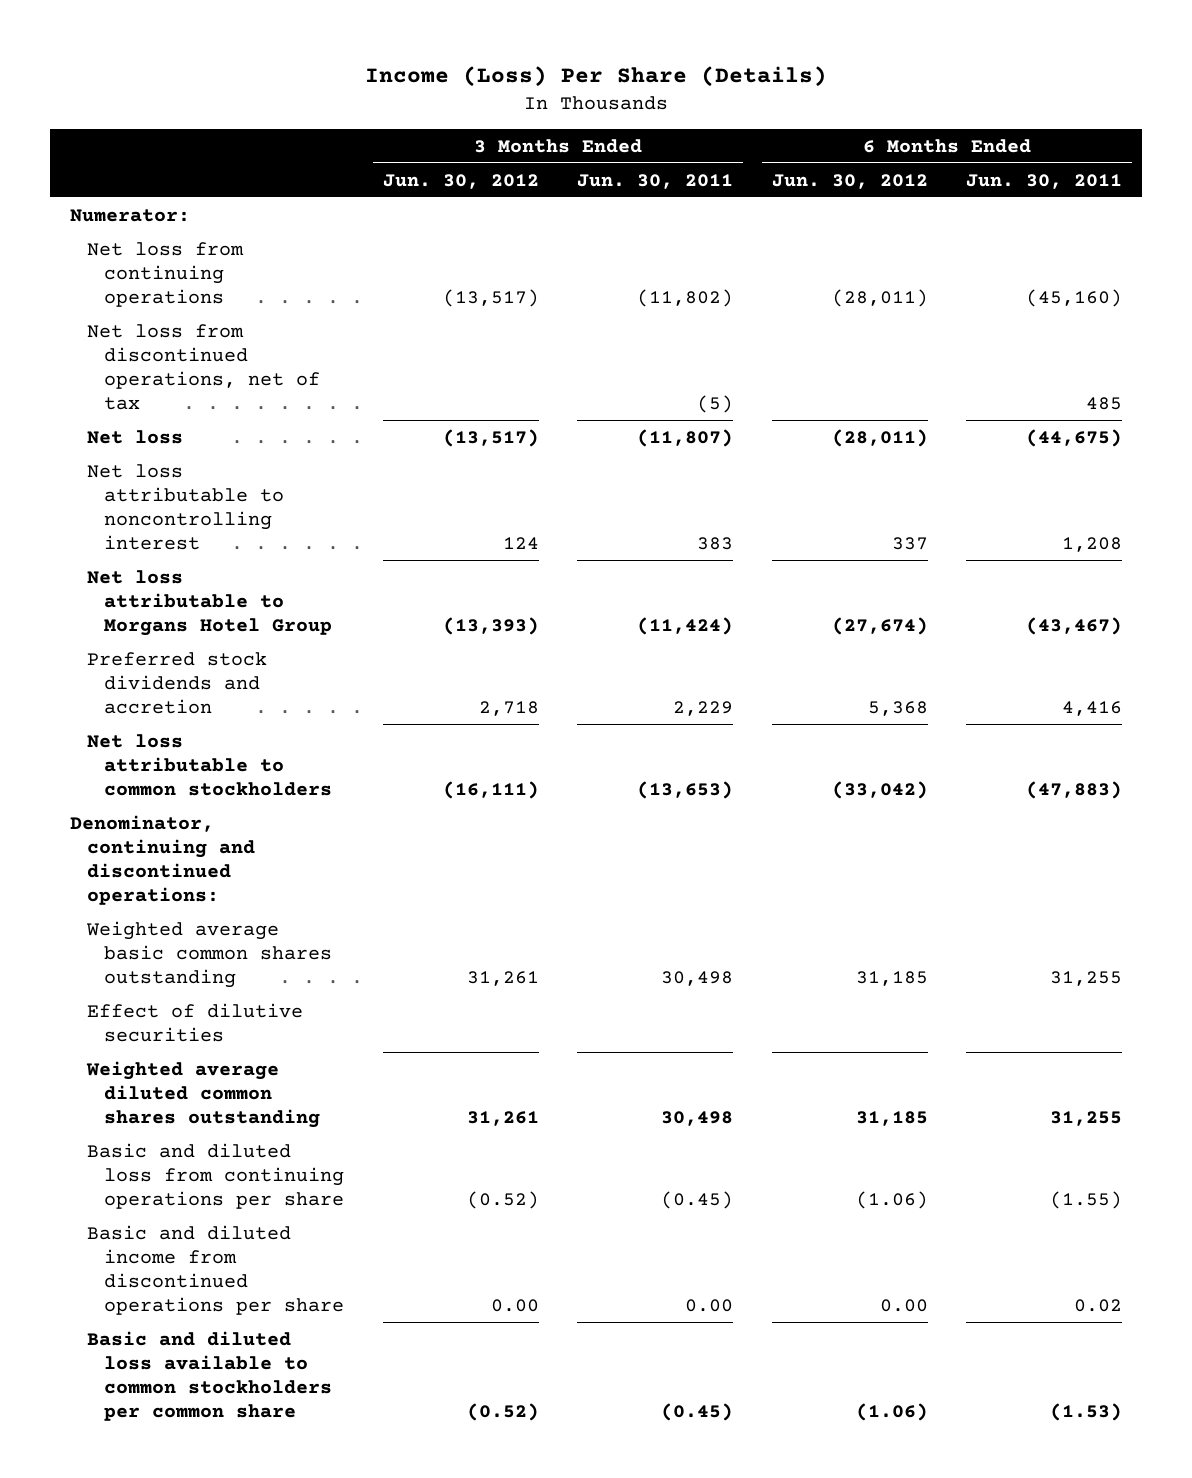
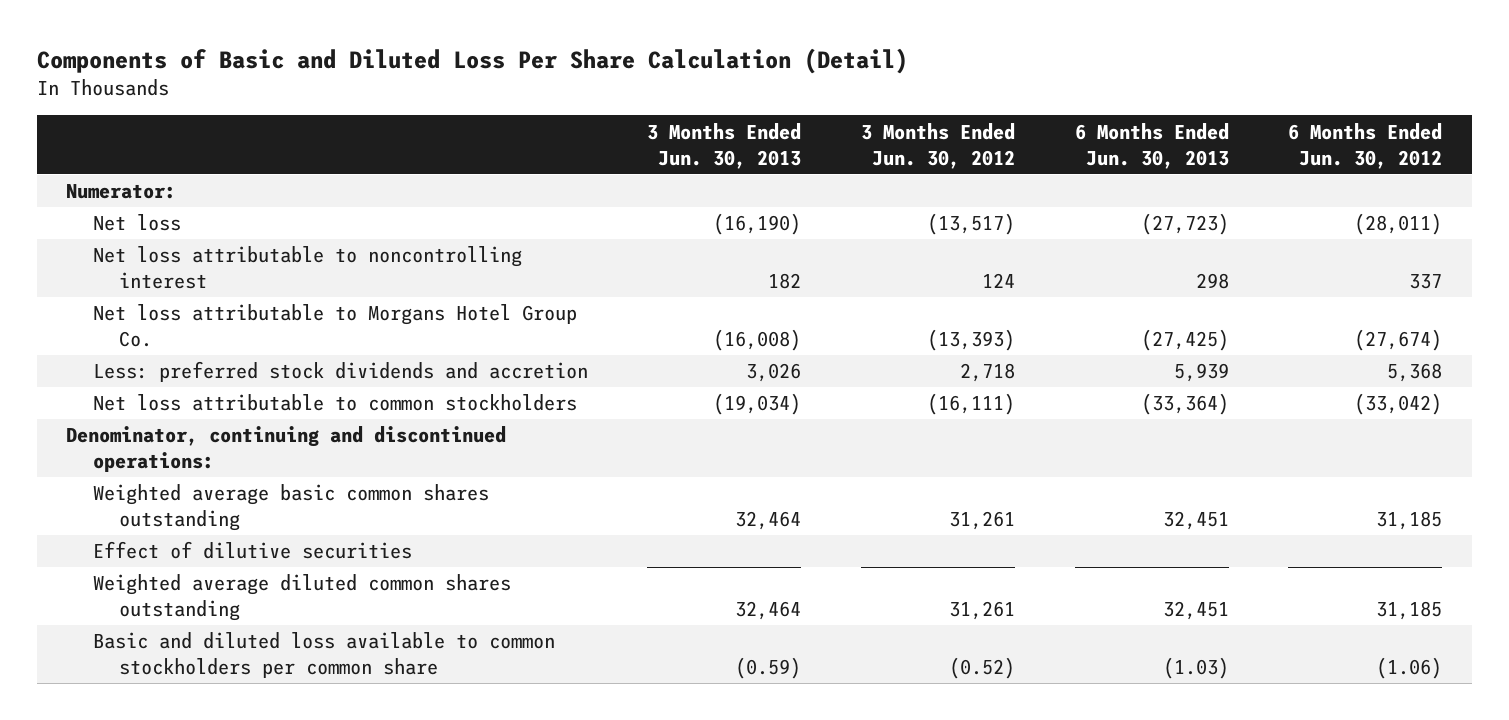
- Income (Loss) Per Share (Details)
+ Components of Basic and Diluted Loss Per Share Calculation (Detail)
- | 3 Months Ended Jun. 30, 2012 | 3 Months Ended Jun. 30, 2011 | 6 Months Ended Jun. 30, 2012 | 6 Months Ended Jun. 30, 2011
+ | 3 Months Ended Jun. 30, 2013 | 3 Months Ended Jun. 30, 2012 | 6 Months Ended Jun. 30, 2013 | 6 Months Ended Jun. 30, 2012
- Net loss from continuing operations | (13,517) | (11,802) | (28,011) | (45,160)
- Net loss from discontinued operations, net of tax | | (5) | | 485
- Net loss attributable to Morgans Hotel Group | (13,393) | (11,424) | (27,674) | (43,467)
- Preferred stock dividends and accretion | 2,718 | 2,229 | 5,368 | 4,416
+ Net loss attributable to Morgans Hotel Group Co. | (16,008) | (13,393) | (27,425) | (27,674)
+ Less: preferred stock dividends and accretion | 3,026 | 2,718 | 5,939 | 5,368
- Basic and diluted loss from continuing operations per share | (0.52) | (0.45) | (1.06) | (1.55)
- Basic and diluted income from discontinued operations per share | 0.00 | 0.00 | 0.00 | 0.02

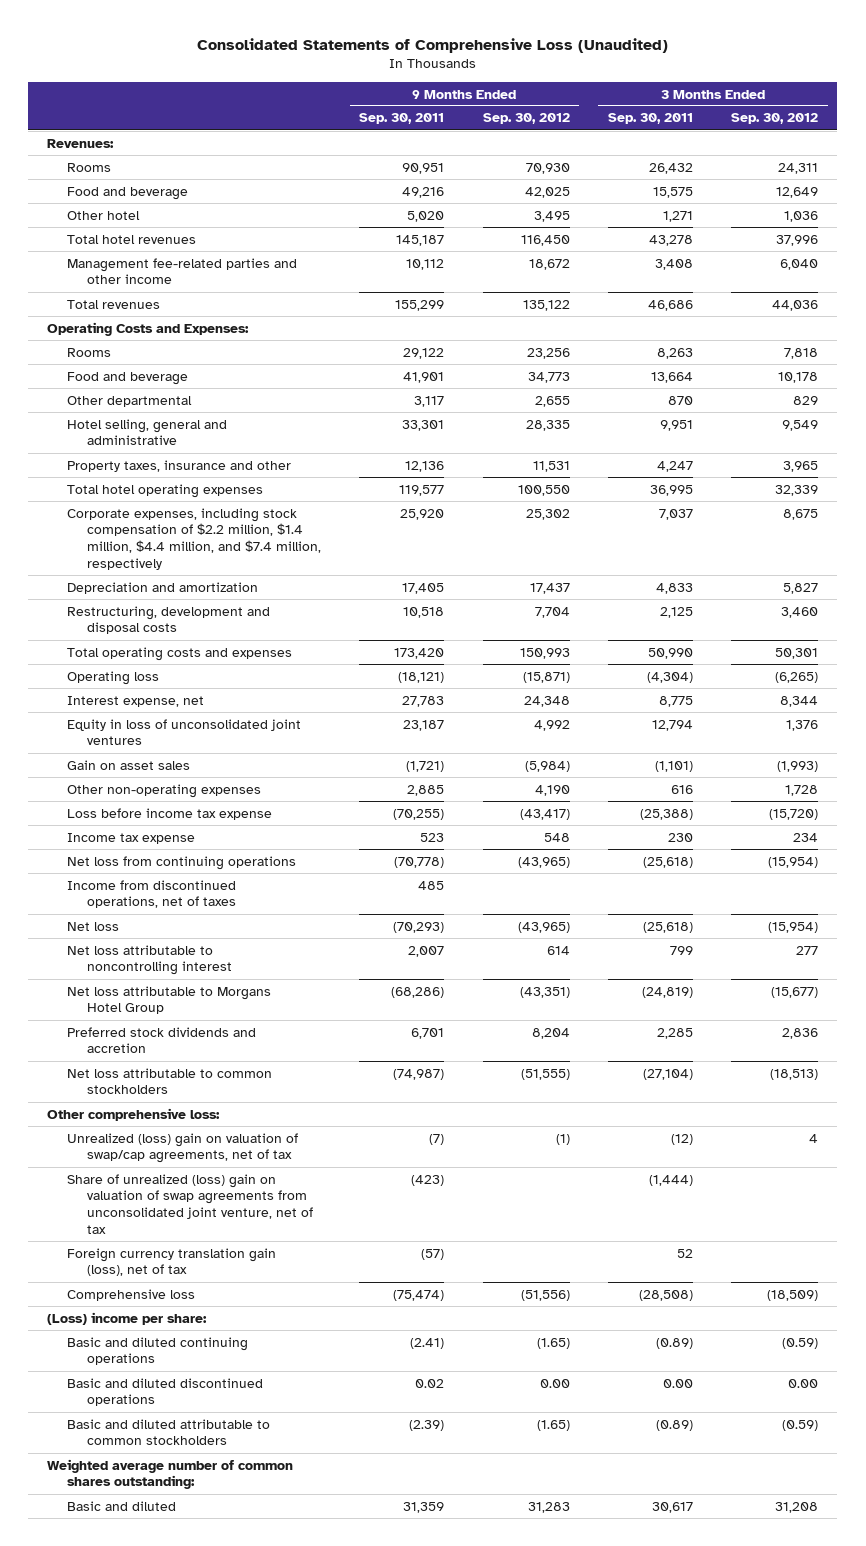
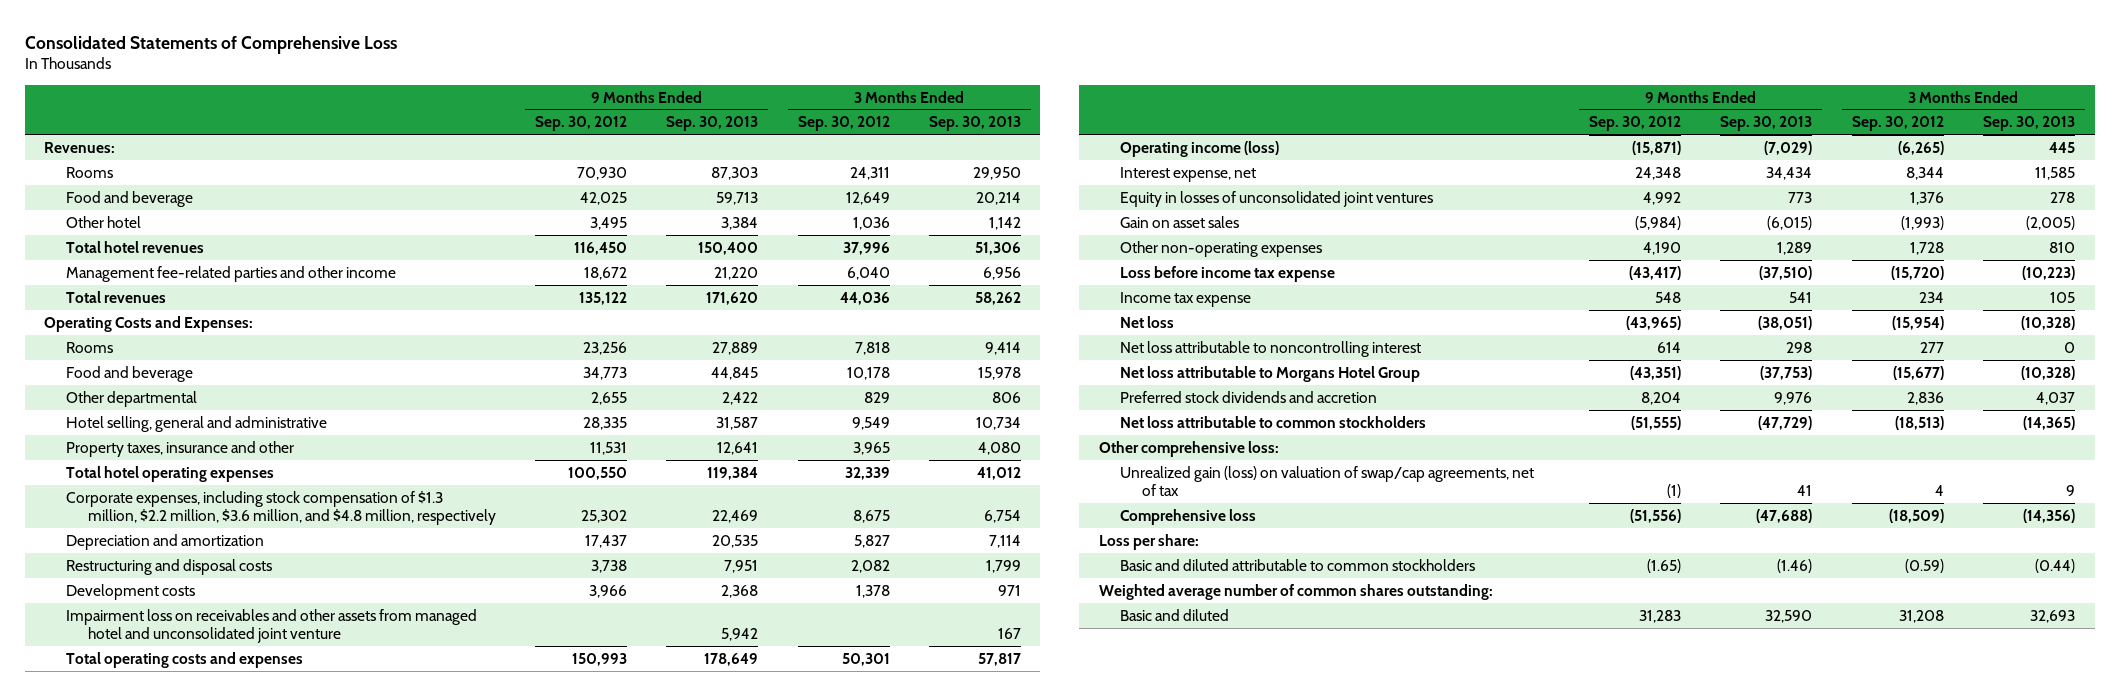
- Consolidated Statements of Comprehensive Loss (Unaudited)
+ Consolidated Statements of Comprehensive Loss
- | 9 Months Ended Sep. 30, 2011 | 9 Months Ended Sep. 30, 2012 | 3 Months Ended Sep. 30, 2011 | 3 Months Ended Sep. 30, 2012
+ | 9 Months Ended Sep. 30, 2012 | 9 Months Ended Sep. 30, 2013 | 3 Months Ended Sep. 30, 2012 | 3 Months Ended Sep. 30, 2013
- Corporate expenses, including stock compensation of $2.2 million, $1.4 million, $4.4 million, and $7.4 million, respectively | 25,920 | 25,302 | 7,037 | 8,675
+ Corporate expenses, including stock compensation of $1.3 million, $2.2 million, $3.6 million, and $4.8 million, respectively | 25,302 | 22,469 | 8,675 | 6,754
- Restructuring, development and disposal costs | 10,518 | 7,704 | 2,125 | 3,460
+ Restructuring and disposal costs | 3,738 | 7,951 | 2,082 | 1,799
+ Development costs | 3,966 | 2,368 | 1,378 | 971
+ Impairment loss on receivables and other assets from managed hotel and unconsolidated joint venture | | 5,942 | | 167
- Operating loss | (18,121) | (15,871) | (4,304) | (6,265)
+ Operating income (loss) | (15,871) | (7,029) | (6,265) | 445
- Equity in loss of unconsolidated joint ventures | 23,187 | 4,992 | 12,794 | 1,376
+ Equity in losses of unconsolidated joint ventures | 4,992 | 773 | 1,376 | 278
- Net loss from continuing operations | (70,778) | (43,965) | (25,618) | (15,954)
- Income from discontinued operations, net of taxes | 485 | | |
- Unrealized (loss) gain on valuation of swap/cap agreements, net of tax | (7) | (1) | (12) | 4
- Share of unrealized (loss) gain on valuation of swap agreements from unconsolidated joint venture, net of tax | (423) | | (1,444) |
- Foreign currency translation gain (loss), net of tax | (57) | | 52 |
+ Unrealized gain (loss) on valuation of swap/cap agreements, net of tax | (1) | 41 | 4 | 9
- (Loss) income per share:
- Basic and diluted continuing operations | (2.41) | (1.65) | (0.89) | (0.59)
- Basic and diluted discontinued operations | 0.02 | 0.00 | 0.00 | 0.00
+ Loss per share:

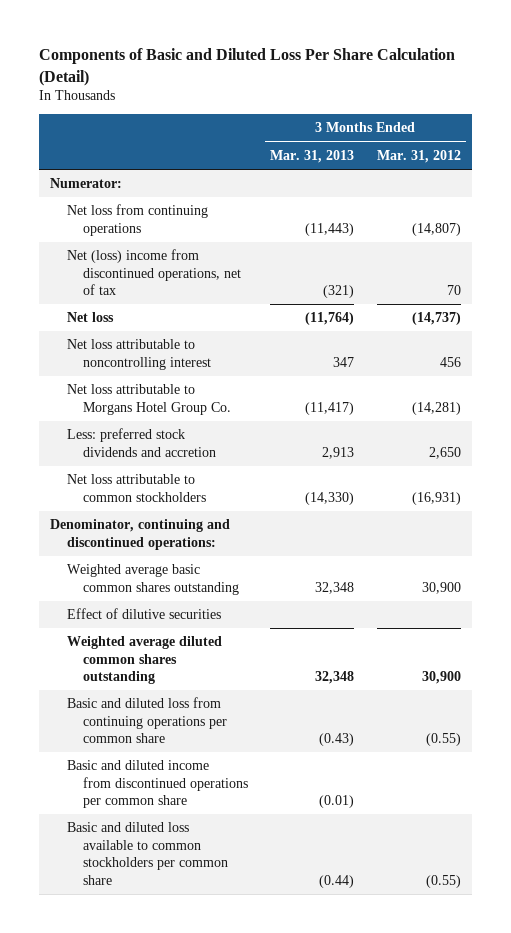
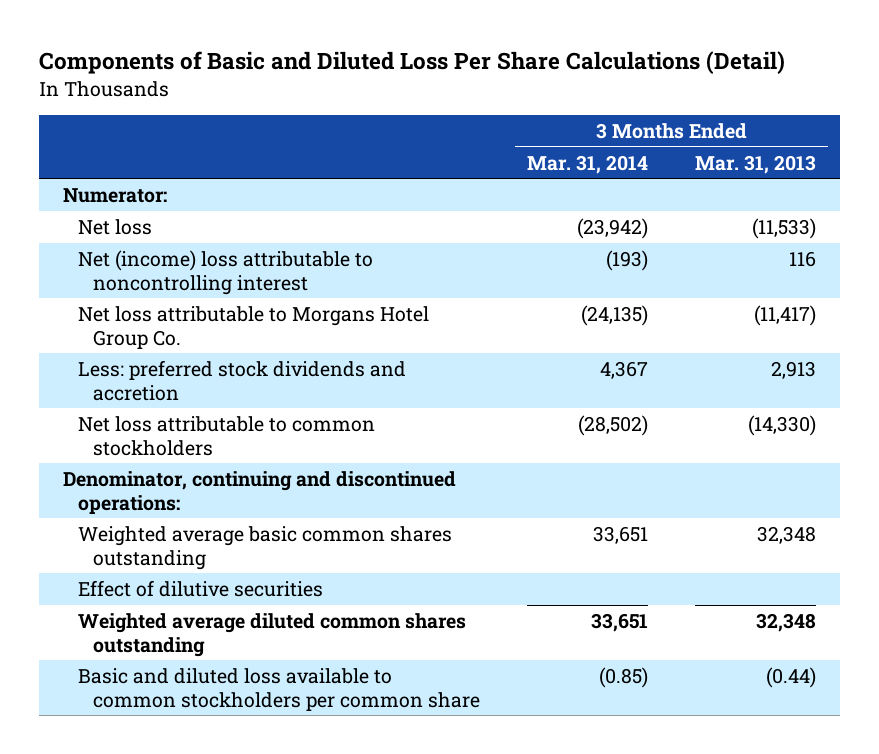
- Components of Basic and Diluted Loss Per Share Calculation (Detail)
+ Components of Basic and Diluted Loss Per Share Calculations (Detail)
- | 3 Months Ended Mar. 31, 2013 | 3 Months Ended Mar. 31, 2012
+ | 3 Months Ended Mar. 31, 2014 | 3 Months Ended Mar. 31, 2013
- Net loss from continuing operations | (11,443) | (14,807)
- Net (loss) income from discontinued operations, net of tax | (321) | 70
- Net loss | (11,764) | (14,737)
- Net loss attributable to noncontrolling interest | 347 | 456
+ Net loss | (23,942) | (11,533)
+ Net (income) loss attributable to noncontrolling interest | (193) | 116
- Basic and diluted loss from continuing operations per common share | (0.43) | (0.55)
- Basic and diluted income from discontinued operations per common share | (0.01) |

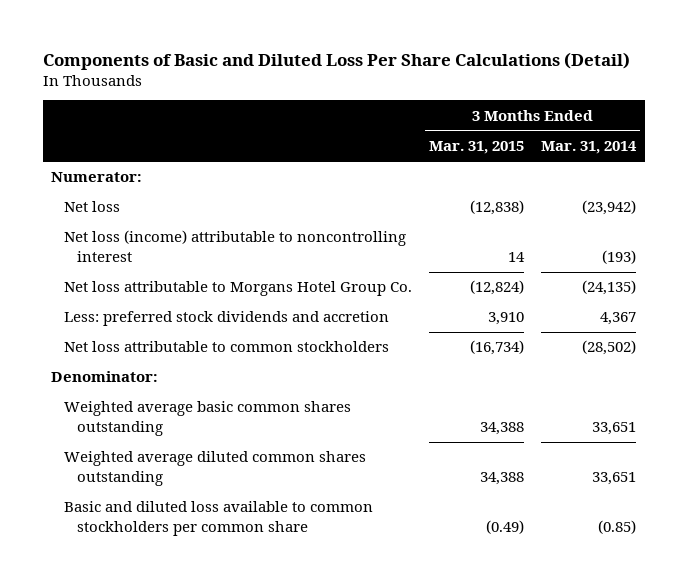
- | 3 Months Ended Mar. 31, 2014 | 3 Months Ended Mar. 31, 2013
+ | 3 Months Ended Mar. 31, 2015 | 3 Months Ended Mar. 31, 2014
- Net (income) loss attributable to noncontrolling interest | (193) | 116
+ Net loss (income) attributable to noncontrolling interest | 14 | (193)
- Denominator, continuing and discontinued operations:
+ Denominator:
- Effect of dilutive securities

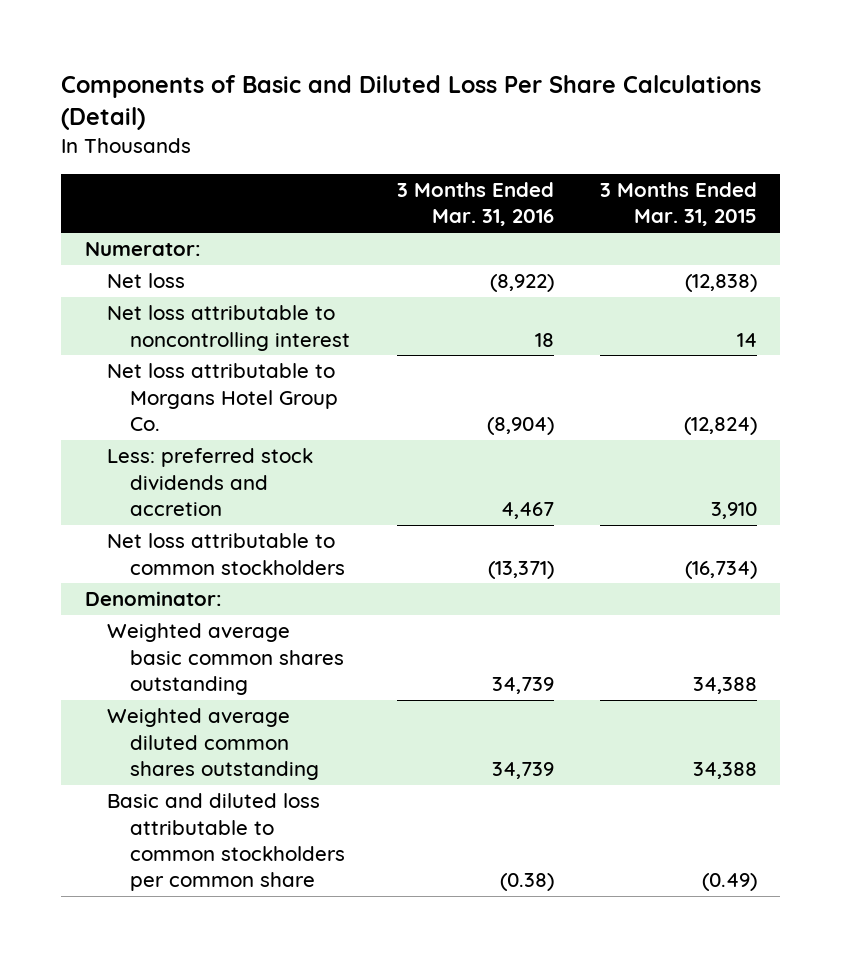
- | 3 Months Ended Mar. 31, 2015 | 3 Months Ended Mar. 31, 2014
+ | 3 Months Ended Mar. 31, 2016 | 3 Months Ended Mar. 31, 2015
- Net loss (income) attributable to noncontrolling interest | 14 | (193)
+ Net loss attributable to noncontrolling interest | 18 | 14
- Basic and diluted loss available to common stockholders per common share | (0.49) | (0.85)
+ Basic and diluted loss attributable to common stockholders per common share | (0.38) | (0.49)

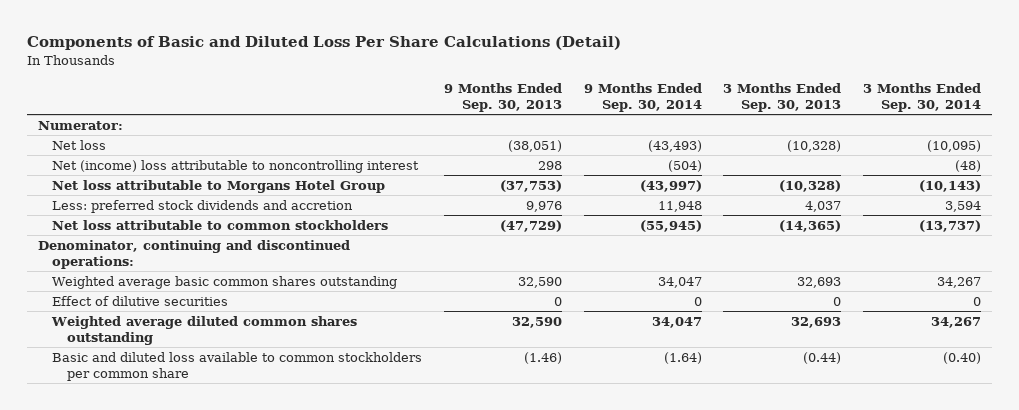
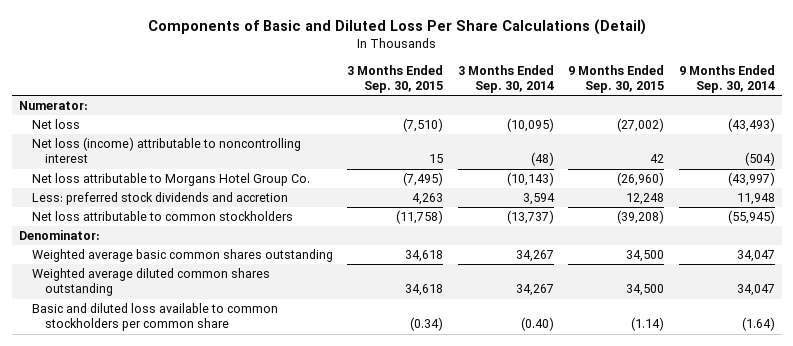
- | 9 Months Ended Sep. 30, 2013 | 9 Months Ended Sep. 30, 2014 | 3 Months Ended Sep. 30, 2013 | 3 Months Ended Sep. 30, 2014
+ | 3 Months Ended Sep. 30, 2015 | 3 Months Ended Sep. 30, 2014 | 9 Months Ended Sep. 30, 2015 | 9 Months Ended Sep. 30, 2014
- Net (income) loss attributable to noncontrolling interest | 298 | (504) | | (48)
- Net loss attributable to Morgans Hotel Group | (37,753) | (43,997) | (10,328) | (10,143)
+ Net loss (income) attributable to noncontrolling interest | 15 | (48) | 42 | (504)
+ Net loss attributable to Morgans Hotel Group Co. | (7,495) | (10,143) | (26,960) | (43,997)
- Denominator, continuing and discontinued operations:
+ Denominator:
- Effect of dilutive securities | 0 | 0 | 0 | 0

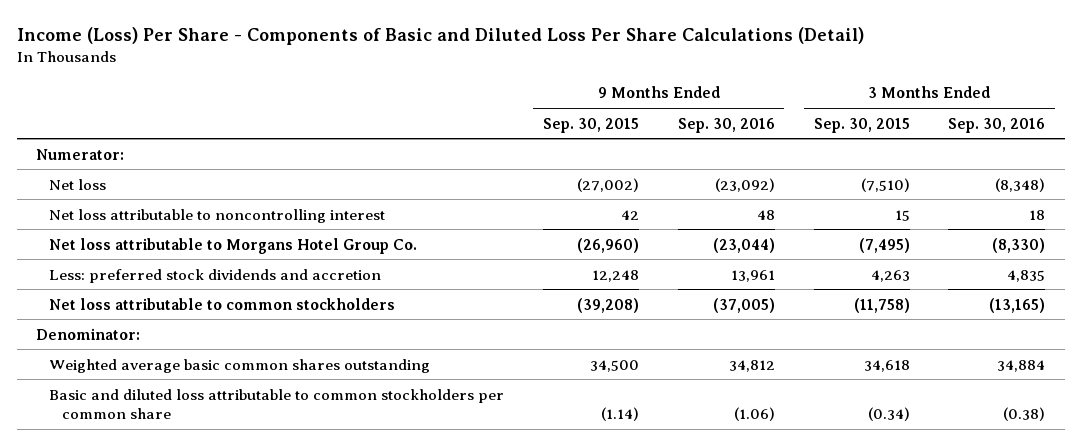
- Components of Basic and Diluted Loss Per Share Calculations (Detail)
+ Income (Loss) Per Share - Components of Basic and Diluted Loss Per Share Calculations (Detail)
- | 3 Months Ended Sep. 30, 2015 | 3 Months Ended Sep. 30, 2014 | 9 Months Ended Sep. 30, 2015 | 9 Months Ended Sep. 30, 2014
+ | 9 Months Ended Sep. 30, 2015 | 9 Months Ended Sep. 30, 2016 | 3 Months Ended Sep. 30, 2015 | 3 Months Ended Sep. 30, 2016
- Net loss (income) attributable to noncontrolling interest | 15 | (48) | 42 | (504)
+ Net loss attributable to noncontrolling interest | 42 | 48 | 15 | 18
- Weighted average diluted common shares outstanding | 34,618 | 34,267 | 34,500 | 34,047
- Basic and diluted loss available to common stockholders per common share | (0.34) | (0.40) | (1.14) | (1.64)
+ Basic and diluted loss attributable to common stockholders per common share | (1.14) | (1.06) | (0.34) | (0.38)

